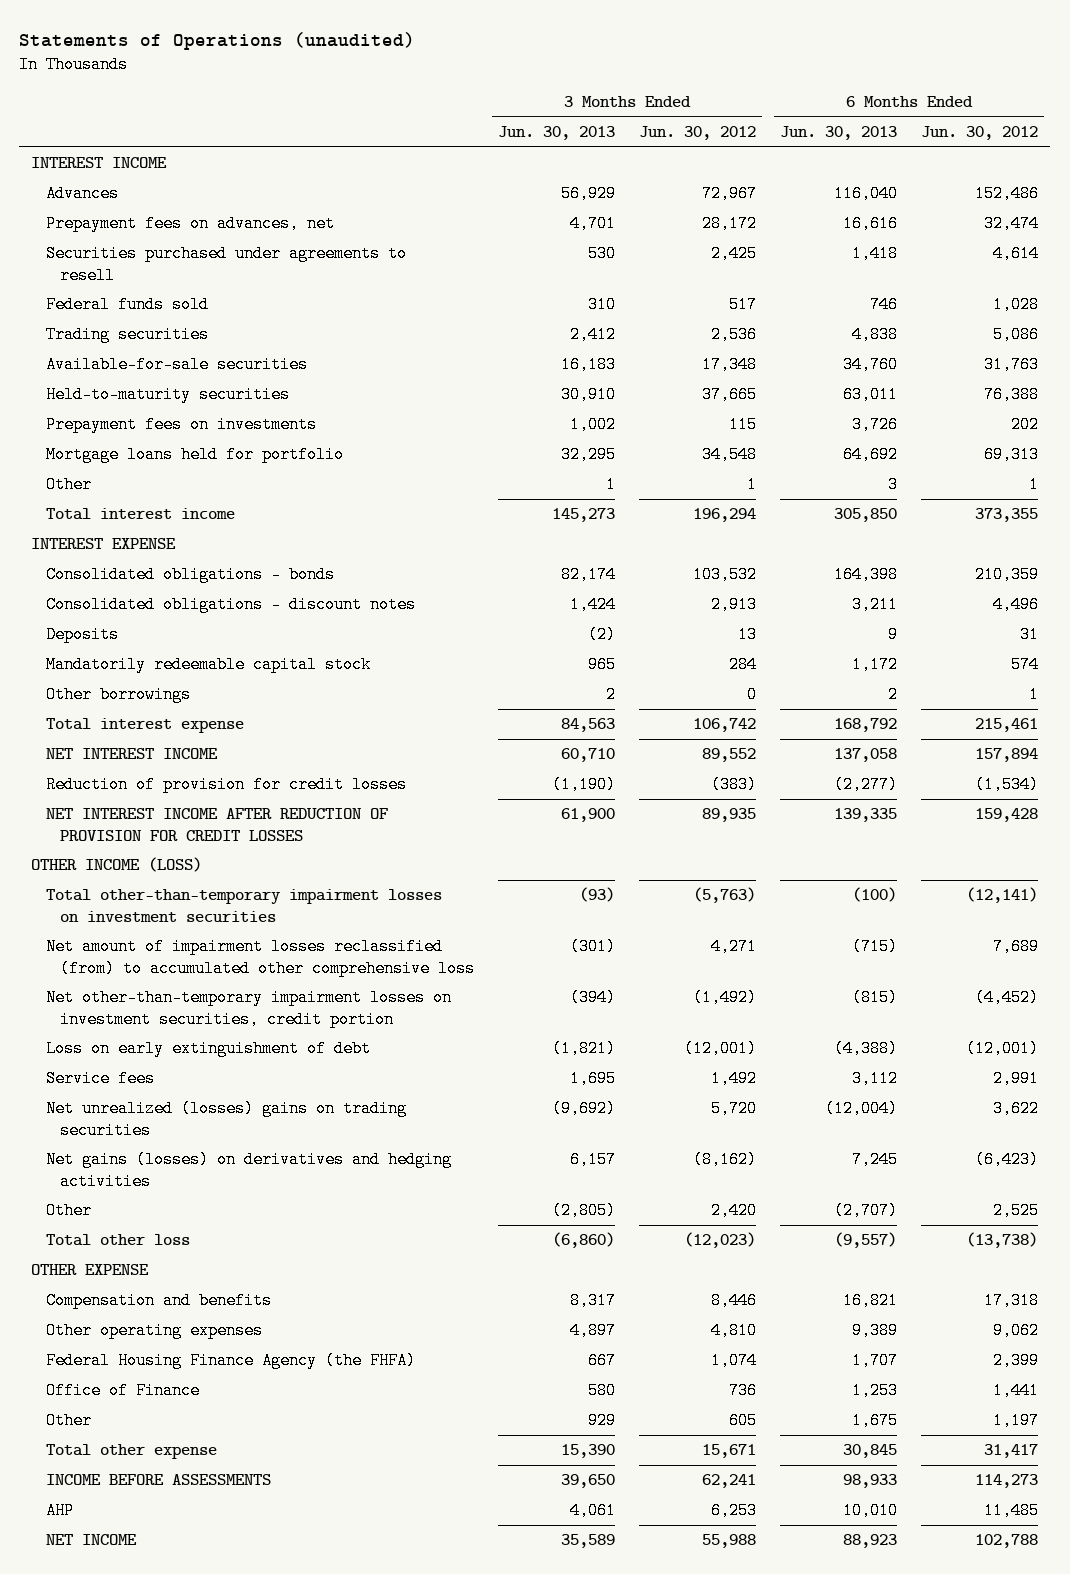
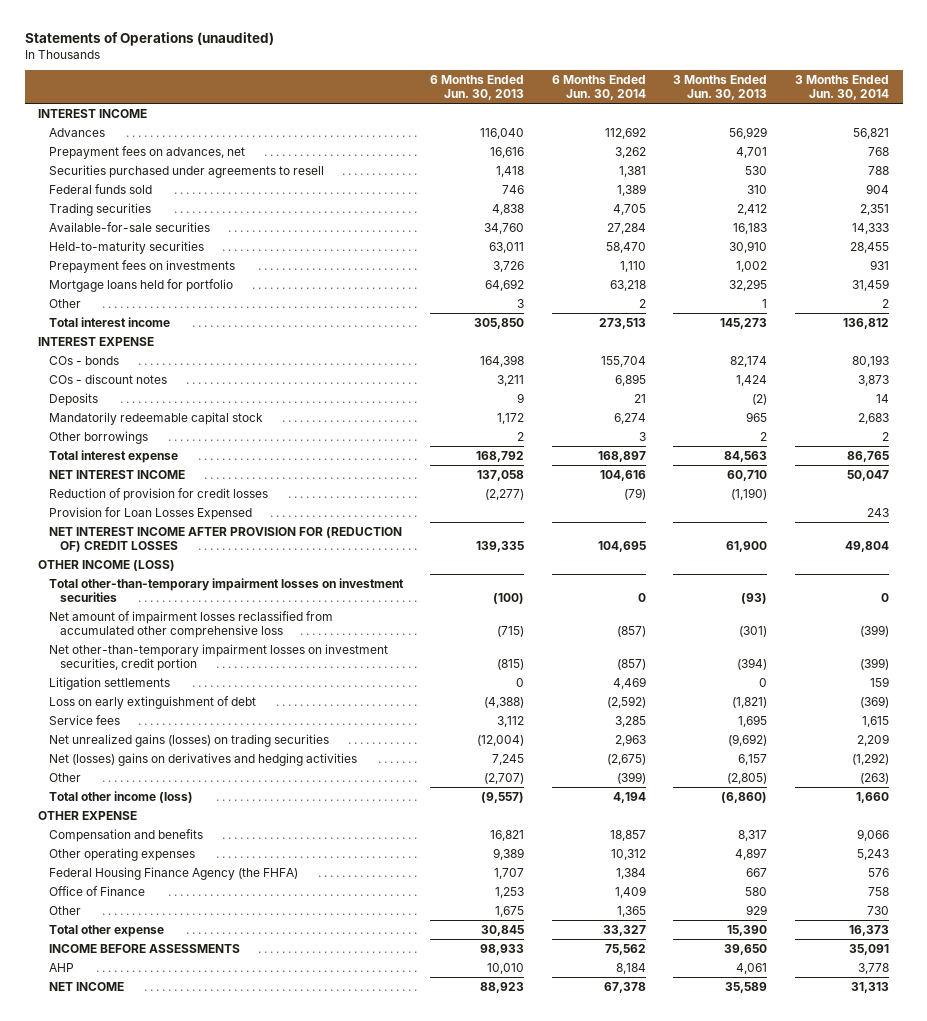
- | 3 Months Ended Jun. 30, 2013 | 3 Months Ended Jun. 30, 2012 | 6 Months Ended Jun. 30, 2013 | 6 Months Ended Jun. 30, 2012
+ | 6 Months Ended Jun. 30, 2013 | 6 Months Ended Jun. 30, 2014 | 3 Months Ended Jun. 30, 2013 | 3 Months Ended Jun. 30, 2014
- Consolidated obligations - bonds | 82,174 | 103,532 | 164,398 | 210,359
- Consolidated obligations - discount notes | 1,424 | 2,913 | 3,211 | 4,496
+ COs - bonds | 164,398 | 155,704 | 82,174 | 80,193
+ COs - discount notes | 3,211 | 6,895 | 1,424 | 3,873
- NET INTEREST INCOME AFTER REDUCTION OF PROVISION FOR CREDIT LOSSES | 61,900 | 89,935 | 139,335 | 159,428
+ Provision for Loan Losses Expensed | | | | 243
+ NET INTEREST INCOME AFTER PROVISION FOR (REDUCTION OF) CREDIT LOSSES | 139,335 | 104,695 | 61,900 | 49,804
- Net amount of impairment losses reclassified (from) to accumulated other comprehensive loss | (301) | 4,271 | (715) | 7,689
+ Net amount of impairment losses reclassified from accumulated other comprehensive loss | (715) | (857) | (301) | (399)
+ Litigation settlements | 0 | 4,469 | 0 | 159
- Net unrealized (losses) gains on trading securities | (9,692) | 5,720 | (12,004) | 3,622
- Net gains (losses) on derivatives and hedging activities | 6,157 | (8,162) | 7,245 | (6,423)
+ Net unrealized gains (losses) on trading securities | (12,004) | 2,963 | (9,692) | 2,209
+ Net (losses) gains on derivatives and hedging activities | 7,245 | (2,675) | 6,157 | (1,292)
- Total other loss | (6,860) | (12,023) | (9,557) | (13,738)
+ Total other income (loss) | (9,557) | 4,194 | (6,860) | 1,660

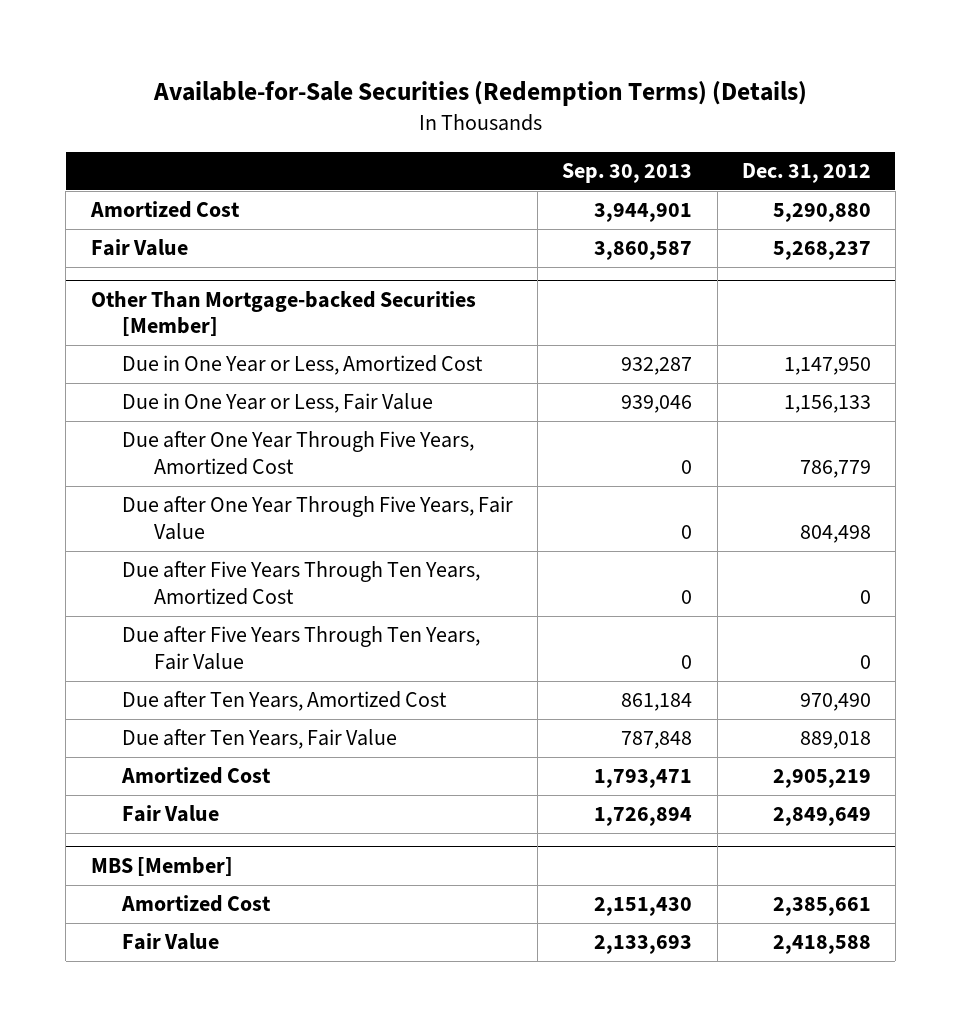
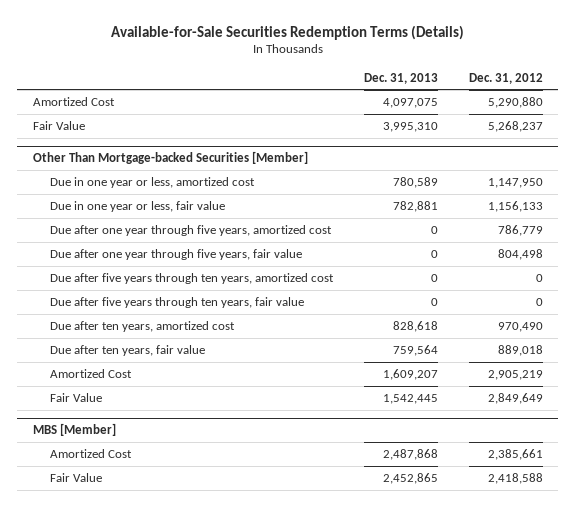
- Available-for-Sale Securities (Redemption Terms) (Details)
+ Available-for-Sale Securities Redemption Terms (Details)
- | Sep. 30, 2013 | Dec. 31, 2012
+ | Dec. 31, 2013 | Dec. 31, 2012
@ Other Than Mortgage-backed Securities [Member]
- Due in One Year or Less, Amortized Cost | 932,287 | 1,147,950
- Due in One Year or Less, Fair Value | 939,046 | 1,156,133
- Due after One Year Through Five Years, Amortized Cost | 0 | 786,779
- Due after One Year Through Five Years, Fair Value | 0 | 804,498
- Due after Five Years Through Ten Years, Amortized Cost | 0 | 0
- Due after Five Years Through Ten Years, Fair Value | 0 | 0
- Due after Ten Years, Amortized Cost | 861,184 | 970,490
- Due after Ten Years, Fair Value | 787,848 | 889,018
+ Due in one year or less, amortized cost | 780,589 | 1,147,950
+ Due in one year or less, fair value | 782,881 | 1,156,133
+ Due after one year through five years, amortized cost | 0 | 786,779
+ Due after one year through five years, fair value | 0 | 804,498
+ Due after five years through ten years, amortized cost | 0 | 0
+ Due after five years through ten years, fair value | 0 | 0
+ Due after ten years, amortized cost | 828,618 | 970,490
+ Due after ten years, fair value | 759,564 | 889,018

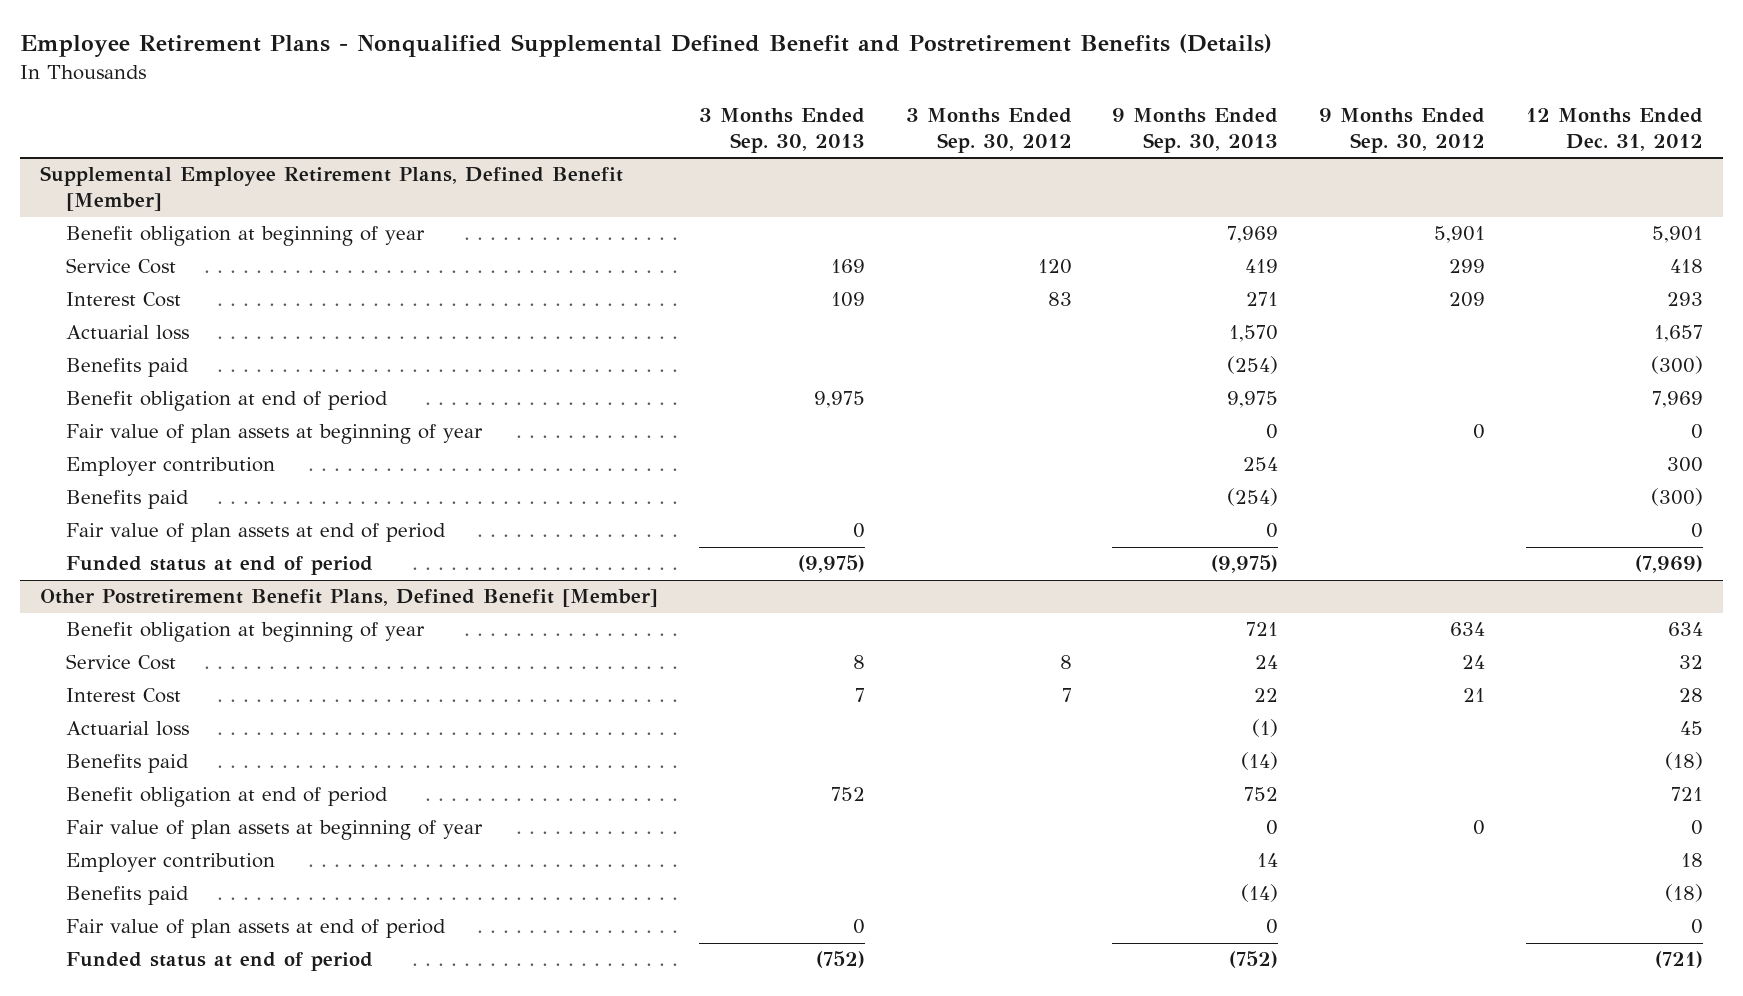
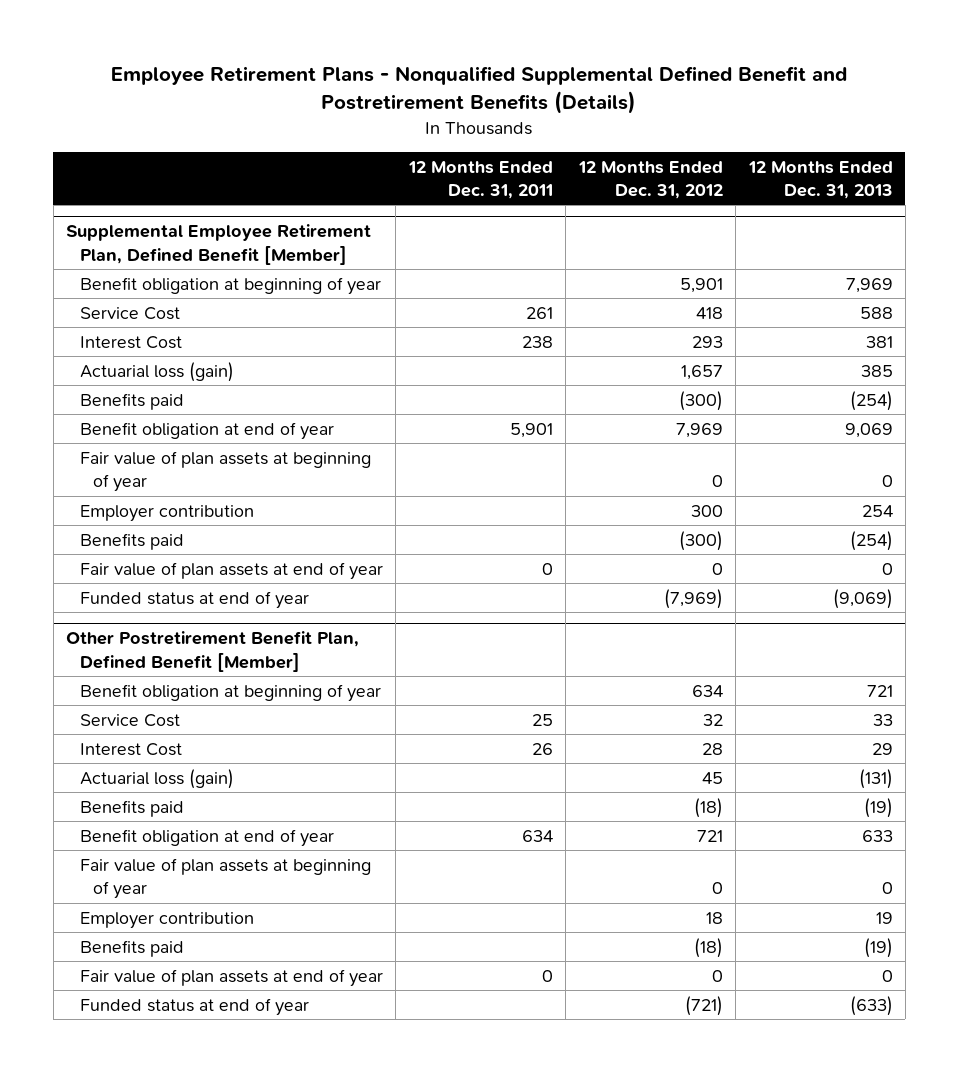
- | 3 Months Ended Sep. 30, 2013 | 3 Months Ended Sep. 30, 2012 | 9 Months Ended Sep. 30, 2013 | 9 Months Ended Sep. 30, 2012 | 12 Months Ended Dec. 31, 2012
+ | 12 Months Ended Dec. 31, 2011 | 12 Months Ended Dec. 31, 2012 | 12 Months Ended Dec. 31, 2013
- Supplemental Employee Retirement Plans, Defined Benefit [Member]
+ Supplemental Employee Retirement Plan, Defined Benefit [Member]
- Actuarial loss | | | 1,570 | | 1,657
+ Actuarial loss (gain) | | 1,657 | 385
- Benefit obligation at end of period | 9,975 | | 9,975 | | 7,969
+ Benefit obligation at end of year | 5,901 | 7,969 | 9,069
- Fair value of plan assets at end of period | 0 | | 0 | | 0
- Funded status at end of period | (9,975) | | (9,975) | | (7,969)
- Other Postretirement Benefit Plans, Defined Benefit [Member]
+ Fair value of plan assets at end of year | 0 | 0 | 0
+ Funded status at end of year | | (7,969) | (9,069)
+ Other Postretirement Benefit Plan, Defined Benefit [Member]
- Actuarial loss | | | (1) | | 45
+ Actuarial loss (gain) | | 45 | (131)
- Benefit obligation at end of period | 752 | | 752 | | 721
+ Benefit obligation at end of year | 634 | 721 | 633
- Fair value of plan assets at end of period | 0 | | 0 | | 0
- Funded status at end of period | (752) | | (752) | | (721)
+ Fair value of plan assets at end of year | 0 | 0 | 0
+ Funded status at end of year | | (721) | (633)

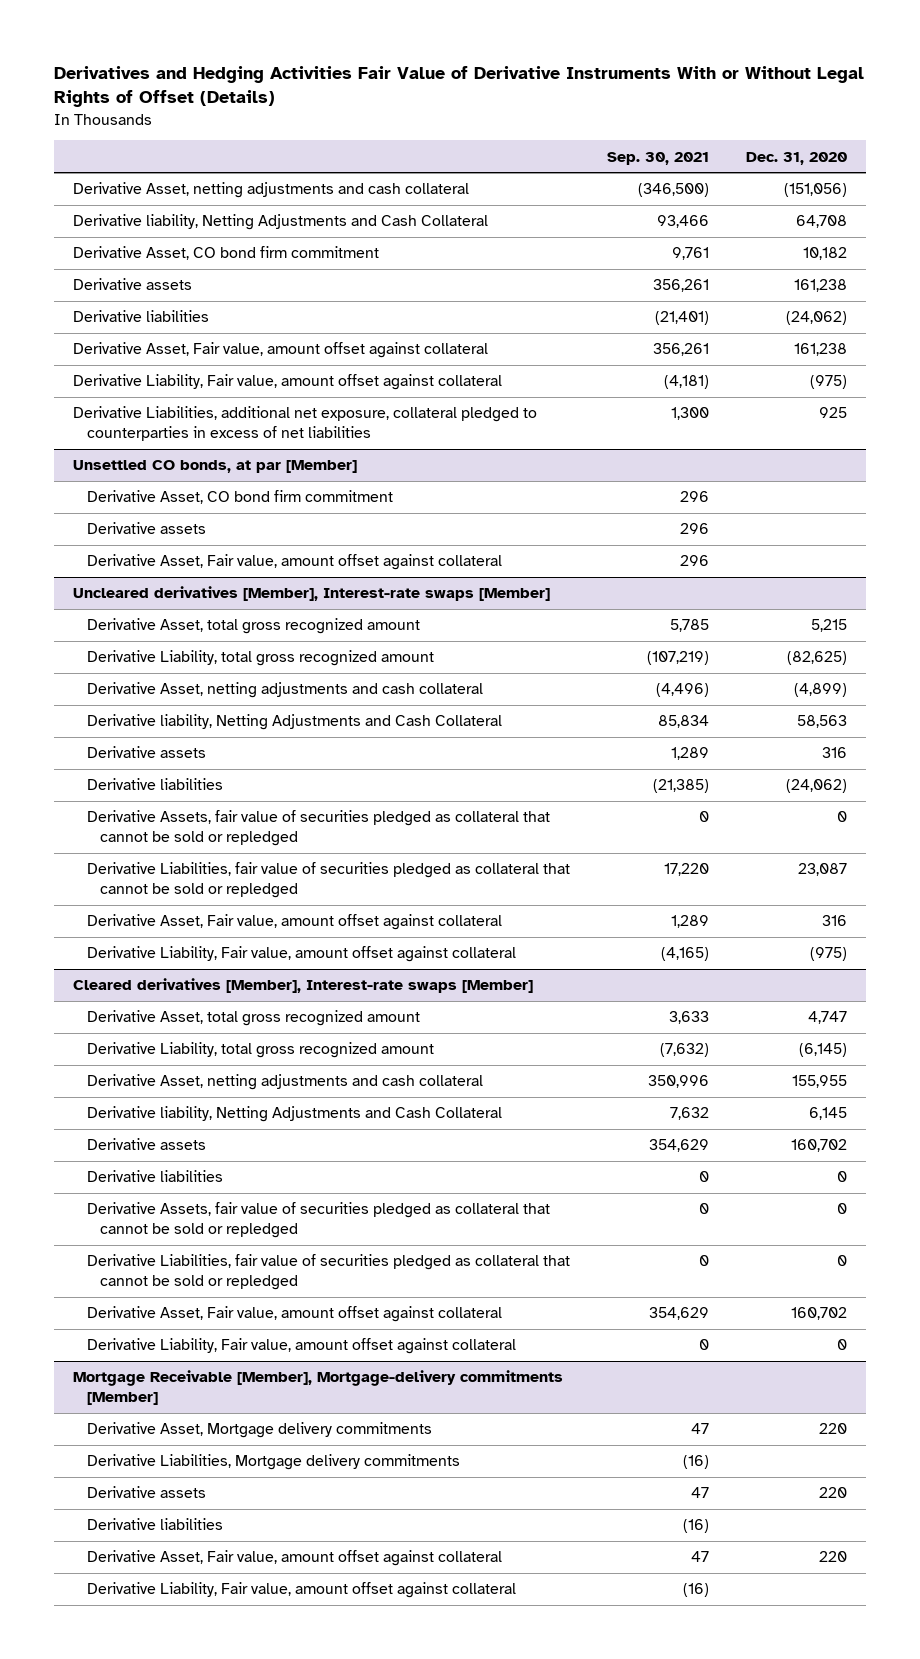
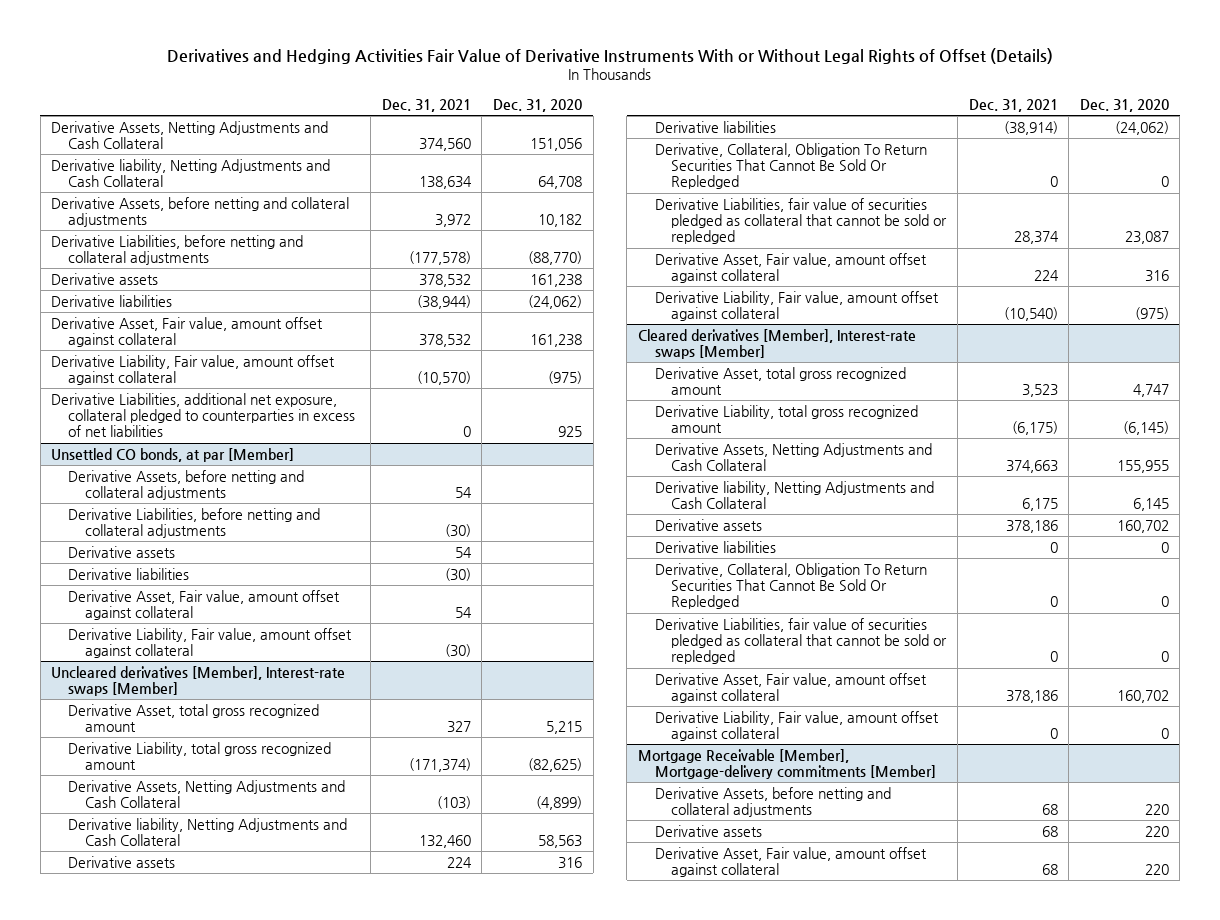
- | Sep. 30, 2021 | Dec. 31, 2020
+ | Dec. 31, 2021 | Dec. 31, 2020
- Derivative Asset, netting adjustments and cash collateral | (346,500) | (151,056)
+ Derivative Assets, Netting Adjustments and Cash Collateral | 374,560 | 151,056
- Derivative Asset, CO bond firm commitment | 9,761 | 10,182
+ Derivative Assets, before netting and collateral adjustments | 3,972 | 10,182
+ Derivative Liabilities, before netting and collateral adjustments | (177,578) | (88,770)
@ Unsettled CO bonds, at par [Member]
- Derivative Asset, CO bond firm commitment | 296 |
+ Derivative Assets, before netting and collateral adjustments | 54 |
+ Derivative Liabilities, before netting and collateral adjustments | (30) |
+ Derivative liabilities | (30) |
+ Derivative Liability, Fair value, amount offset against collateral | (30) |
@ Uncleared derivatives [Member], Interest-rate swaps [Member]
- Derivative Asset, netting adjustments and cash collateral | (4,496) | (4,899)
+ Derivative Assets, Netting Adjustments and Cash Collateral | (103) | (4,899)
- Derivative Assets, fair value of securities pledged as collateral that cannot be sold or repledged | 0 | 0
+ Derivative, Collateral, Obligation To Return Securities That Cannot Be Sold Or Repledged | 0 | 0
@ Cleared derivatives [Member], Interest-rate swaps [Member]
- Derivative Asset, netting adjustments and cash collateral | 350,996 | 155,955
+ Derivative Assets, Netting Adjustments and Cash Collateral | 374,663 | 155,955
- Derivative Assets, fair value of securities pledged as collateral that cannot be sold or repledged | 0 | 0
+ Derivative, Collateral, Obligation To Return Securities That Cannot Be Sold Or Repledged | 0 | 0
@ Mortgage Receivable [Member], Mortgage-delivery commitments [Member]
- Derivative Asset, Mortgage delivery commitments | 47 | 220
- Derivative Liabilities, Mortgage delivery commitments | (16) |
+ Derivative Assets, before netting and collateral adjustments | 68 | 220
- Derivative liabilities | (16) |
- Derivative Liability, Fair value, amount offset against collateral | (16) |

